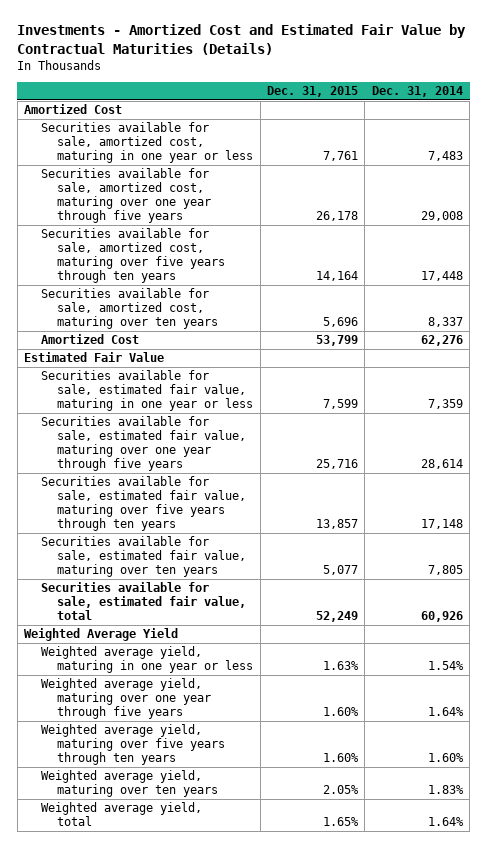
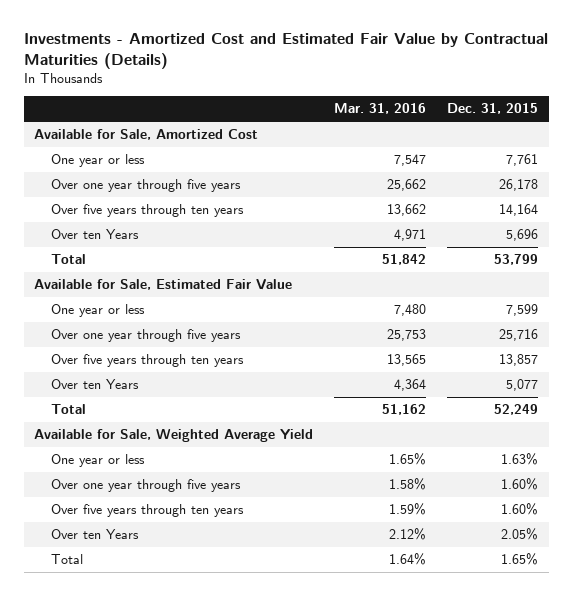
- | Dec. 31, 2015 | Dec. 31, 2014
+ | Mar. 31, 2016 | Dec. 31, 2015
- Amortized Cost
- Securities available for sale, amortized cost, maturing in one year or less | 7,761 | 7,483
- Securities available for sale, amortized cost, maturing over one year through five years | 26,178 | 29,008
- Securities available for sale, amortized cost, maturing over five years through ten years | 14,164 | 17,448
- Securities available for sale, amortized cost, maturing over ten years | 5,696 | 8,337
- Amortized Cost | 53,799 | 62,276
- Estimated Fair Value
- Securities available for sale, estimated fair value, maturing in one year or less | 7,599 | 7,359
- Securities available for sale, estimated fair value, maturing over one year through five years | 25,716 | 28,614
- Securities available for sale, estimated fair value, maturing over five years through ten years | 13,857 | 17,148
- Securities available for sale, estimated fair value, maturing over ten years | 5,077 | 7,805
- Securities available for sale, estimated fair value, total | 52,249 | 60,926
- Weighted Average Yield
- Weighted average yield, maturing in one year or less | 1.63% | 1.54%
- Weighted average yield, maturing over one year through five years | 1.60% | 1.64%
- Weighted average yield, maturing over five years through ten years | 1.60% | 1.60%
- Weighted average yield, maturing over ten years | 2.05% | 1.83%
- Weighted average yield, total | 1.65% | 1.64%
+ Available for Sale, Amortized Cost
+ One year or less | 7,547 | 7,761
+ Over one year through five years | 25,662 | 26,178
+ Over five years through ten years | 13,662 | 14,164
+ Over ten Years | 4,971 | 5,696
+ Total | 51,842 | 53,799
+ Available for Sale, Estimated Fair Value
+ One year or less | 7,480 | 7,599
+ Over one year through five years | 25,753 | 25,716
+ Over five years through ten years | 13,565 | 13,857
+ Over ten Years | 4,364 | 5,077
+ Total | 51,162 | 52,249
+ Available for Sale, Weighted Average Yield
+ One year or less | 1.65% | 1.63%
+ Over one year through five years | 1.58% | 1.60%
+ Over five years through ten years | 1.59% | 1.60%
+ Over ten Years | 2.12% | 2.05%
+ Total | 1.64% | 1.65%

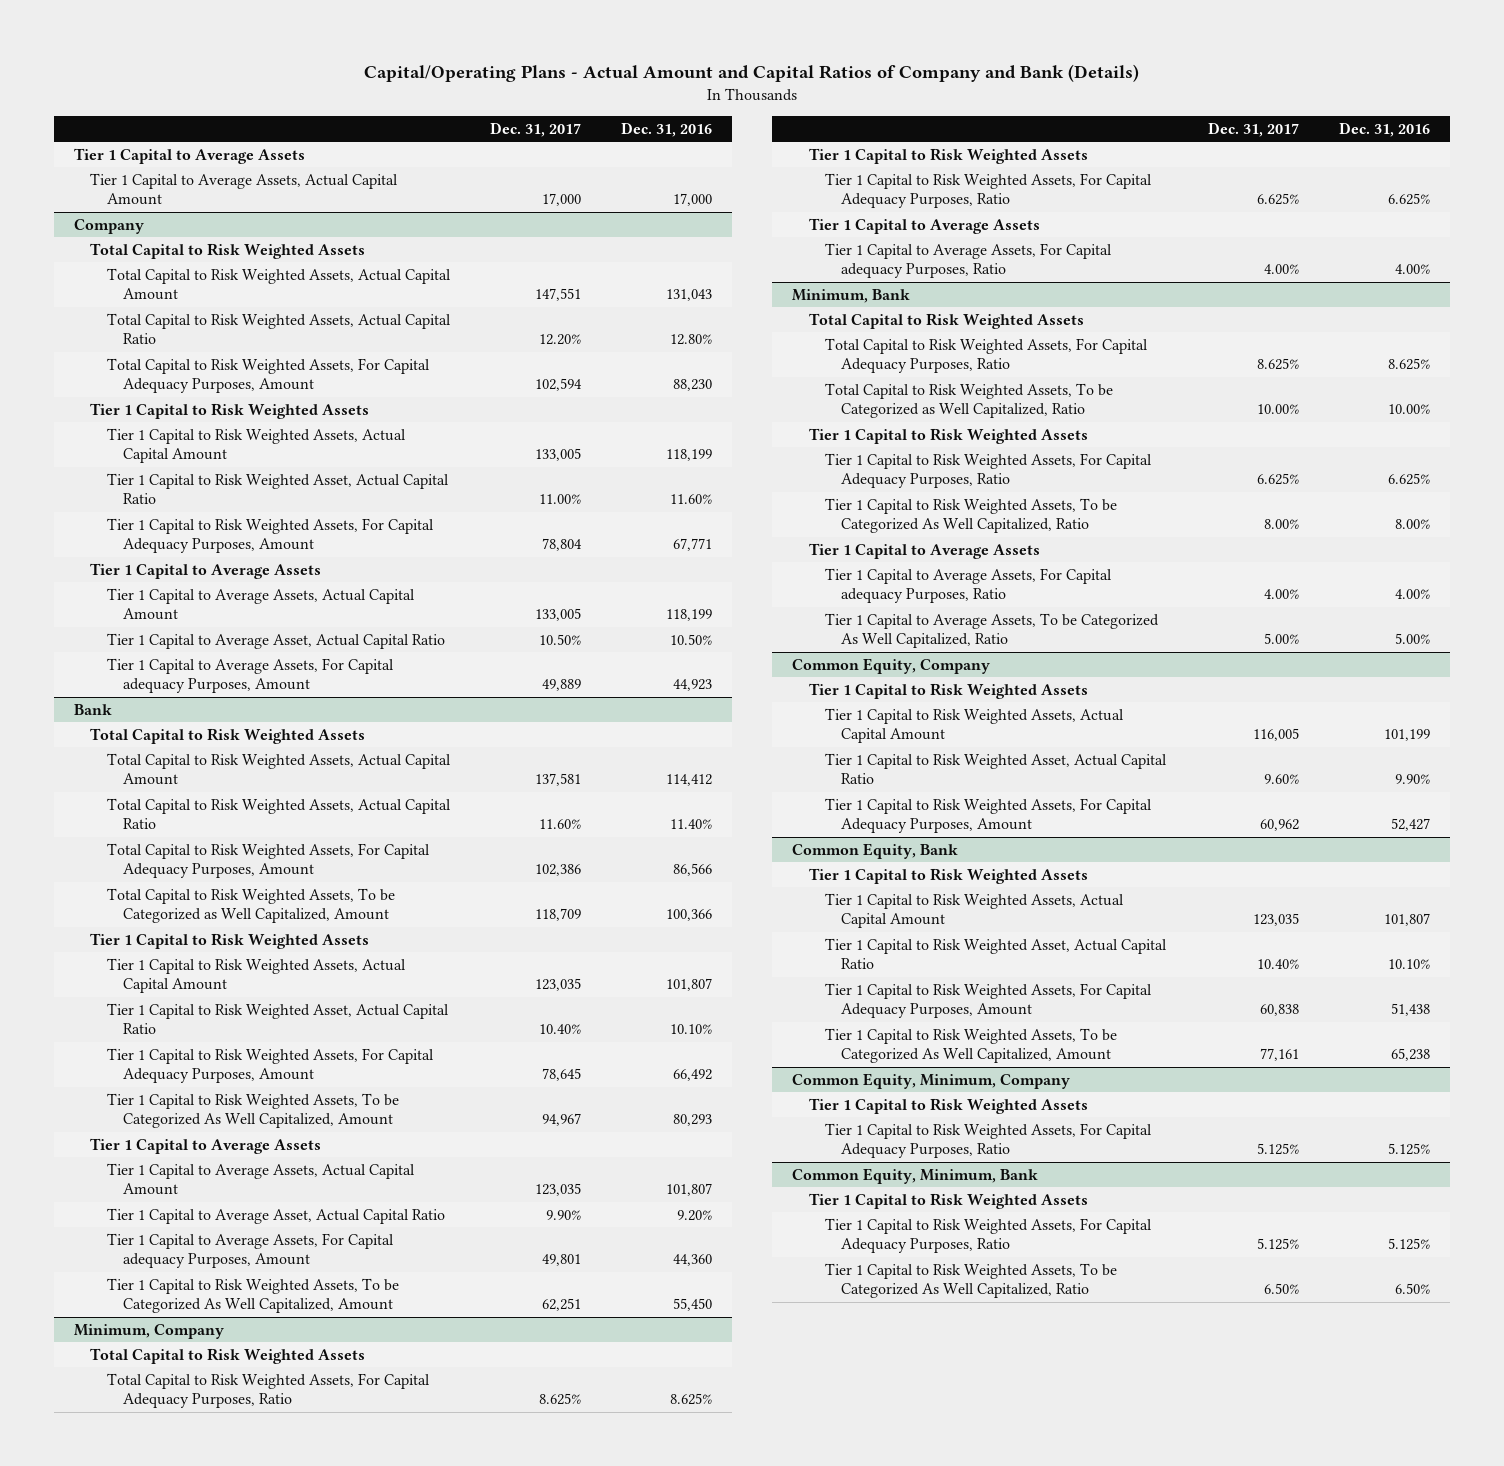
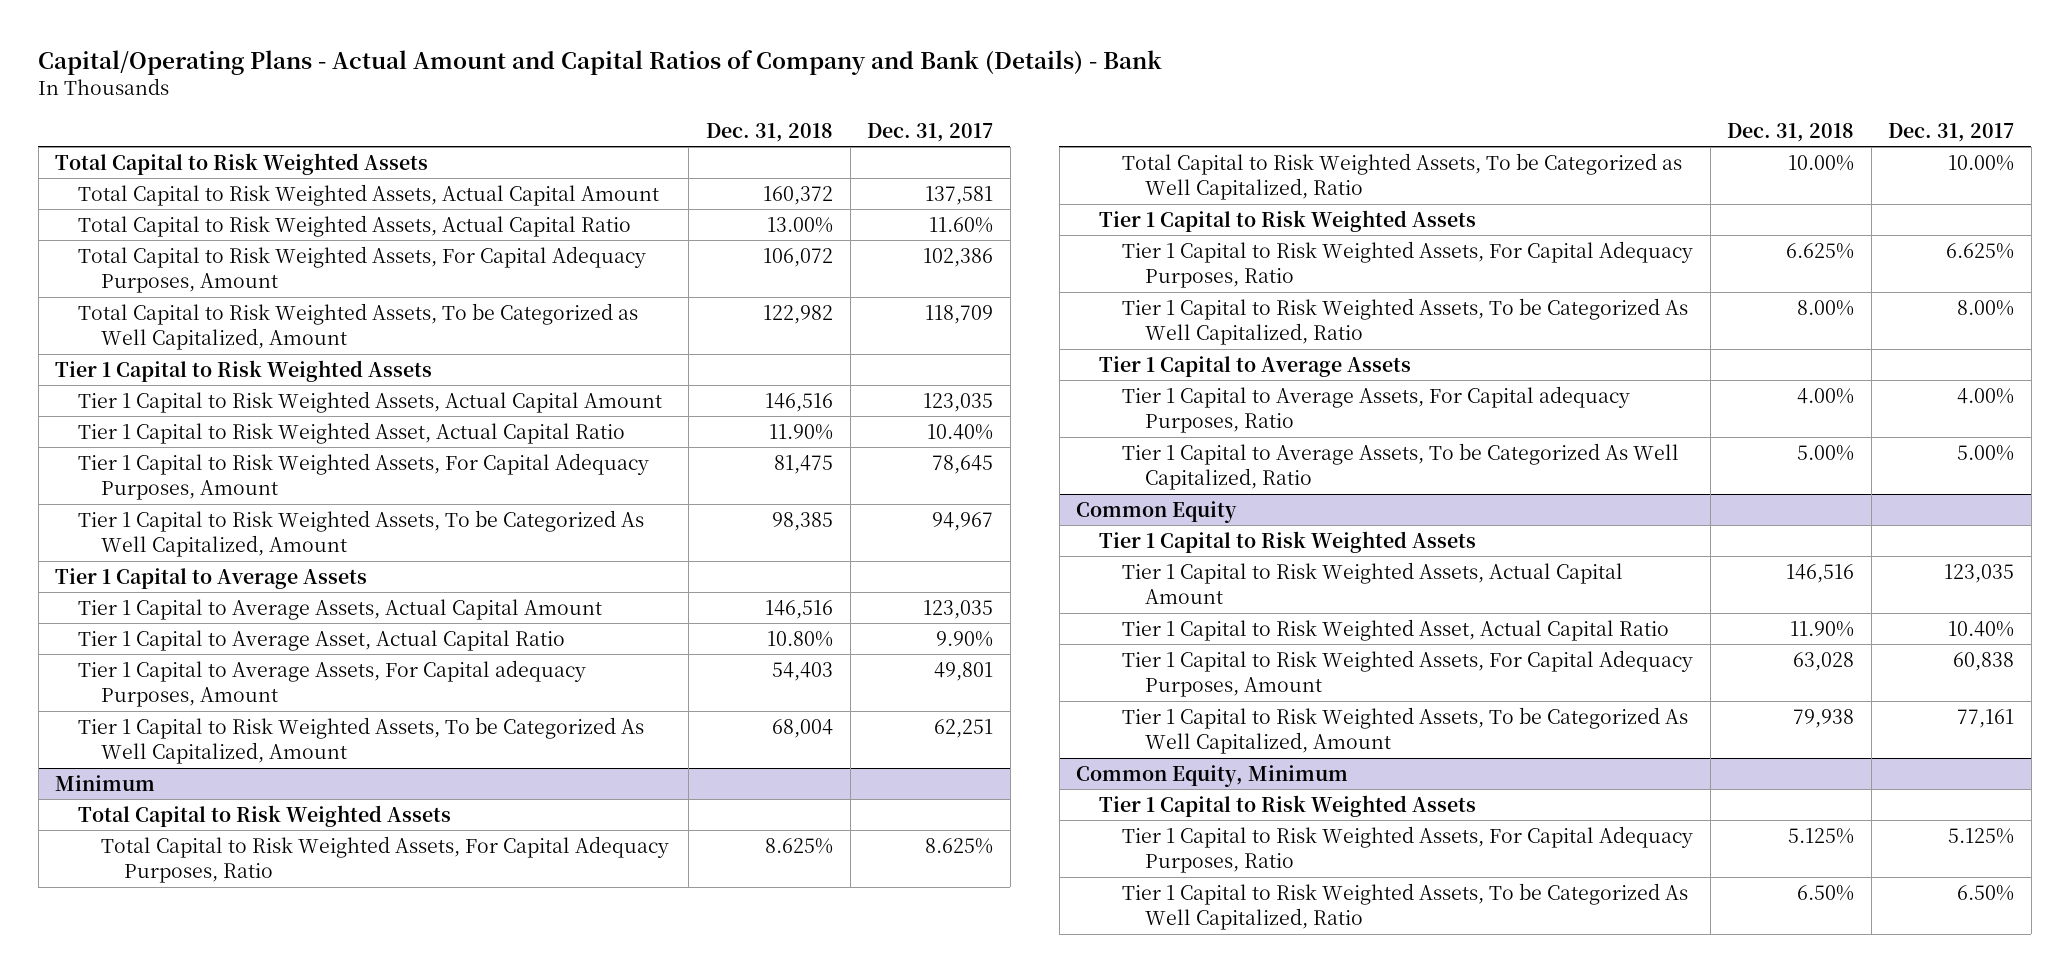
- Capital/Operating Plans - Actual Amount and Capital Ratios of Company and Bank (Details)
+ Capital/Operating Plans - Actual Amount and Capital Ratios of Company and Bank (Details) - Bank
- | Dec. 31, 2017 | Dec. 31, 2016
+ | Dec. 31, 2018 | Dec. 31, 2017
- Tier 1 Capital to Average Assets
- Tier 1 Capital to Average Assets, Actual Capital Amount | 17,000 | 17,000
- Company
- Total Capital to Risk Weighted Assets, Actual Capital Amount | 147,551 | 131,043
- Total Capital to Risk Weighted Assets, Actual Capital Ratio | 12.20% | 12.80%
- Total Capital to Risk Weighted Assets, For Capital Adequacy Purposes, Amount | 102,594 | 88,230
- Tier 1 Capital to Risk Weighted Assets
- Tier 1 Capital to Risk Weighted Assets, Actual Capital Amount | 133,005 | 118,199
- Tier 1 Capital to Risk Weighted Asset, Actual Capital Ratio | 11.00% | 11.60%
- Tier 1 Capital to Risk Weighted Assets, For Capital Adequacy Purposes, Amount | 78,804 | 67,771
- Tier 1 Capital to Average Assets
- Tier 1 Capital to Average Assets, Actual Capital Amount | 133,005 | 118,199
- Tier 1 Capital to Average Asset, Actual Capital Ratio | 10.50% | 10.50%
- Tier 1 Capital to Average Assets, For Capital adequacy Purposes, Amount | 49,889 | 44,923
- Bank
- Total Capital to Risk Weighted Assets
- Minimum, Company
- Total Capital to Risk Weighted Assets
- Total Capital to Risk Weighted Assets, For Capital Adequacy Purposes, Ratio | 8.625% | 8.625%
- Tier 1 Capital to Risk Weighted Assets
- Tier 1 Capital to Risk Weighted Assets, For Capital Adequacy Purposes, Ratio | 6.625% | 6.625%
- Tier 1 Capital to Average Assets
- Tier 1 Capital to Average Assets, For Capital adequacy Purposes, Ratio | 4.00% | 4.00%
- Minimum, Bank
+ Minimum
- Common Equity, Company
- Tier 1 Capital to Risk Weighted Assets
- Tier 1 Capital to Risk Weighted Assets, Actual Capital Amount | 116,005 | 101,199
- Tier 1 Capital to Risk Weighted Asset, Actual Capital Ratio | 9.60% | 9.90%
- Tier 1 Capital to Risk Weighted Assets, For Capital Adequacy Purposes, Amount | 60,962 | 52,427
- Common Equity, Bank
+ Common Equity
- Common Equity, Minimum, Company
- Tier 1 Capital to Risk Weighted Assets
- Tier 1 Capital to Risk Weighted Assets, For Capital Adequacy Purposes, Ratio | 5.125% | 5.125%
- Common Equity, Minimum, Bank
+ Common Equity, Minimum

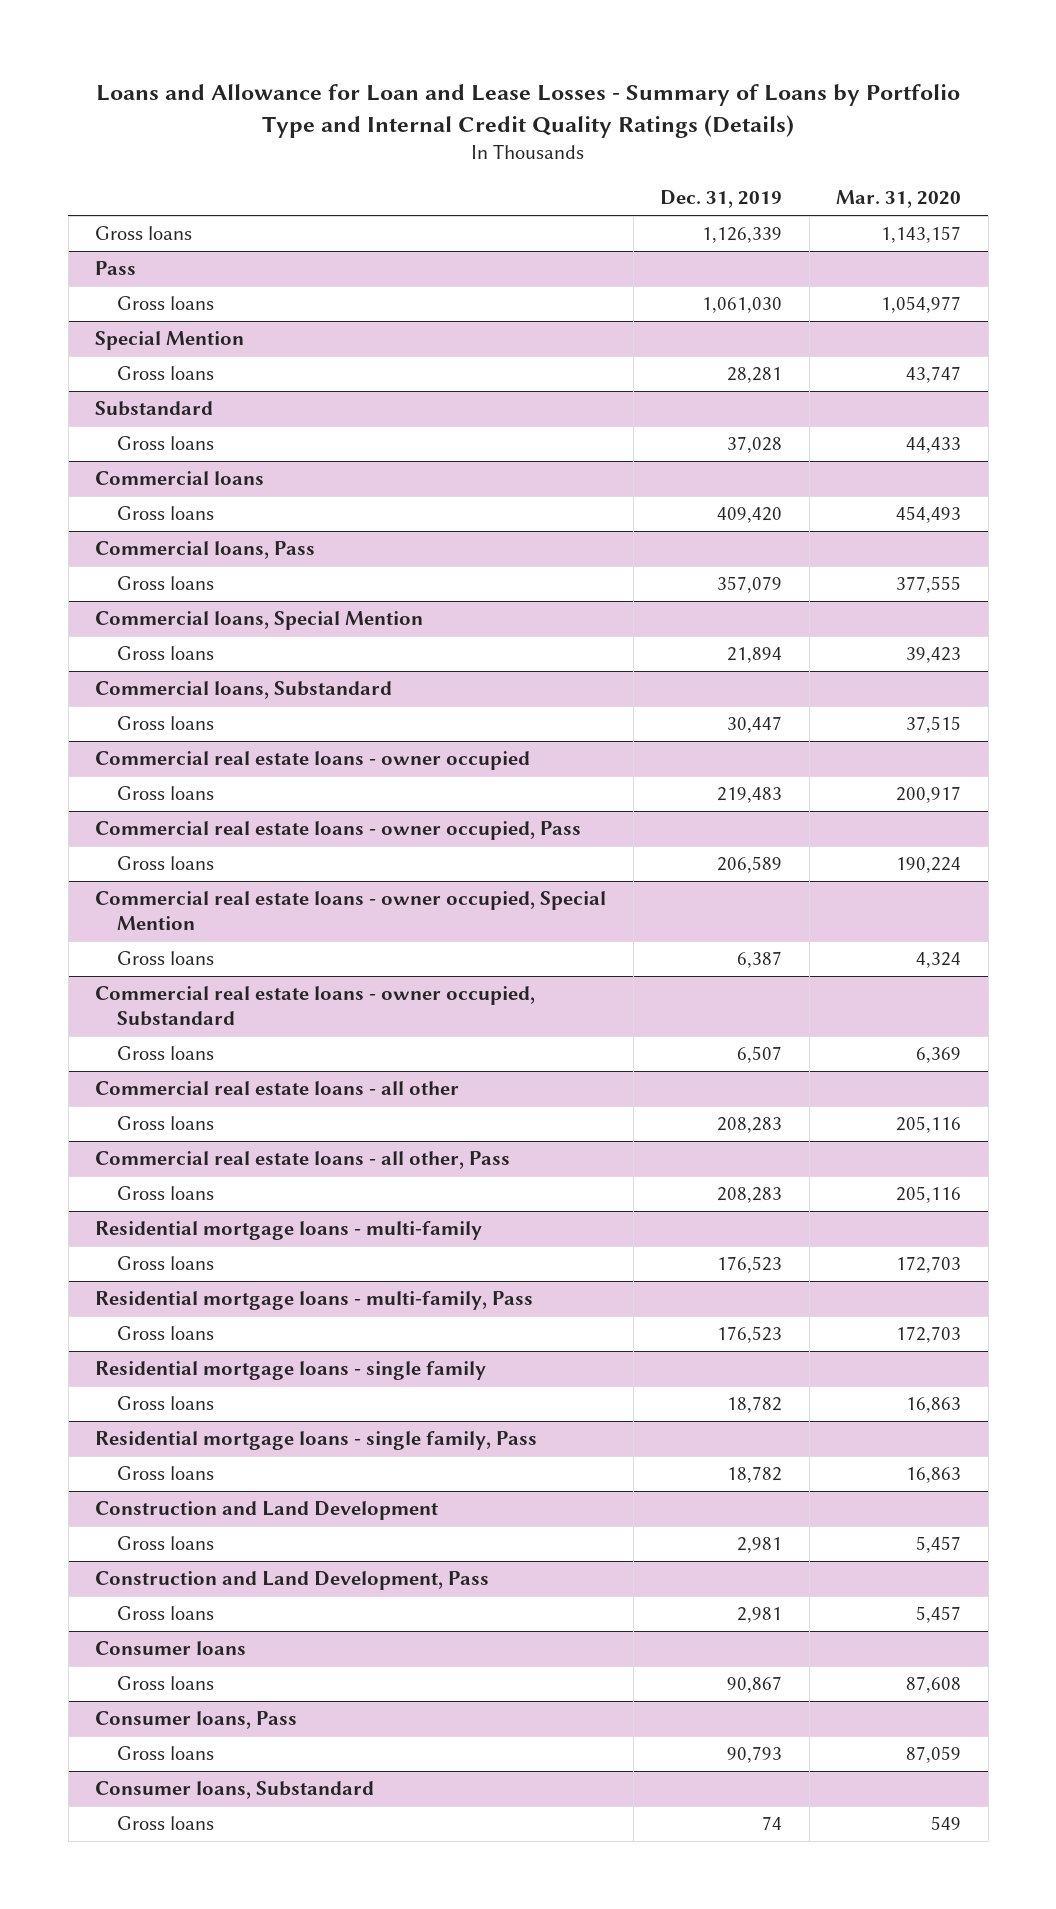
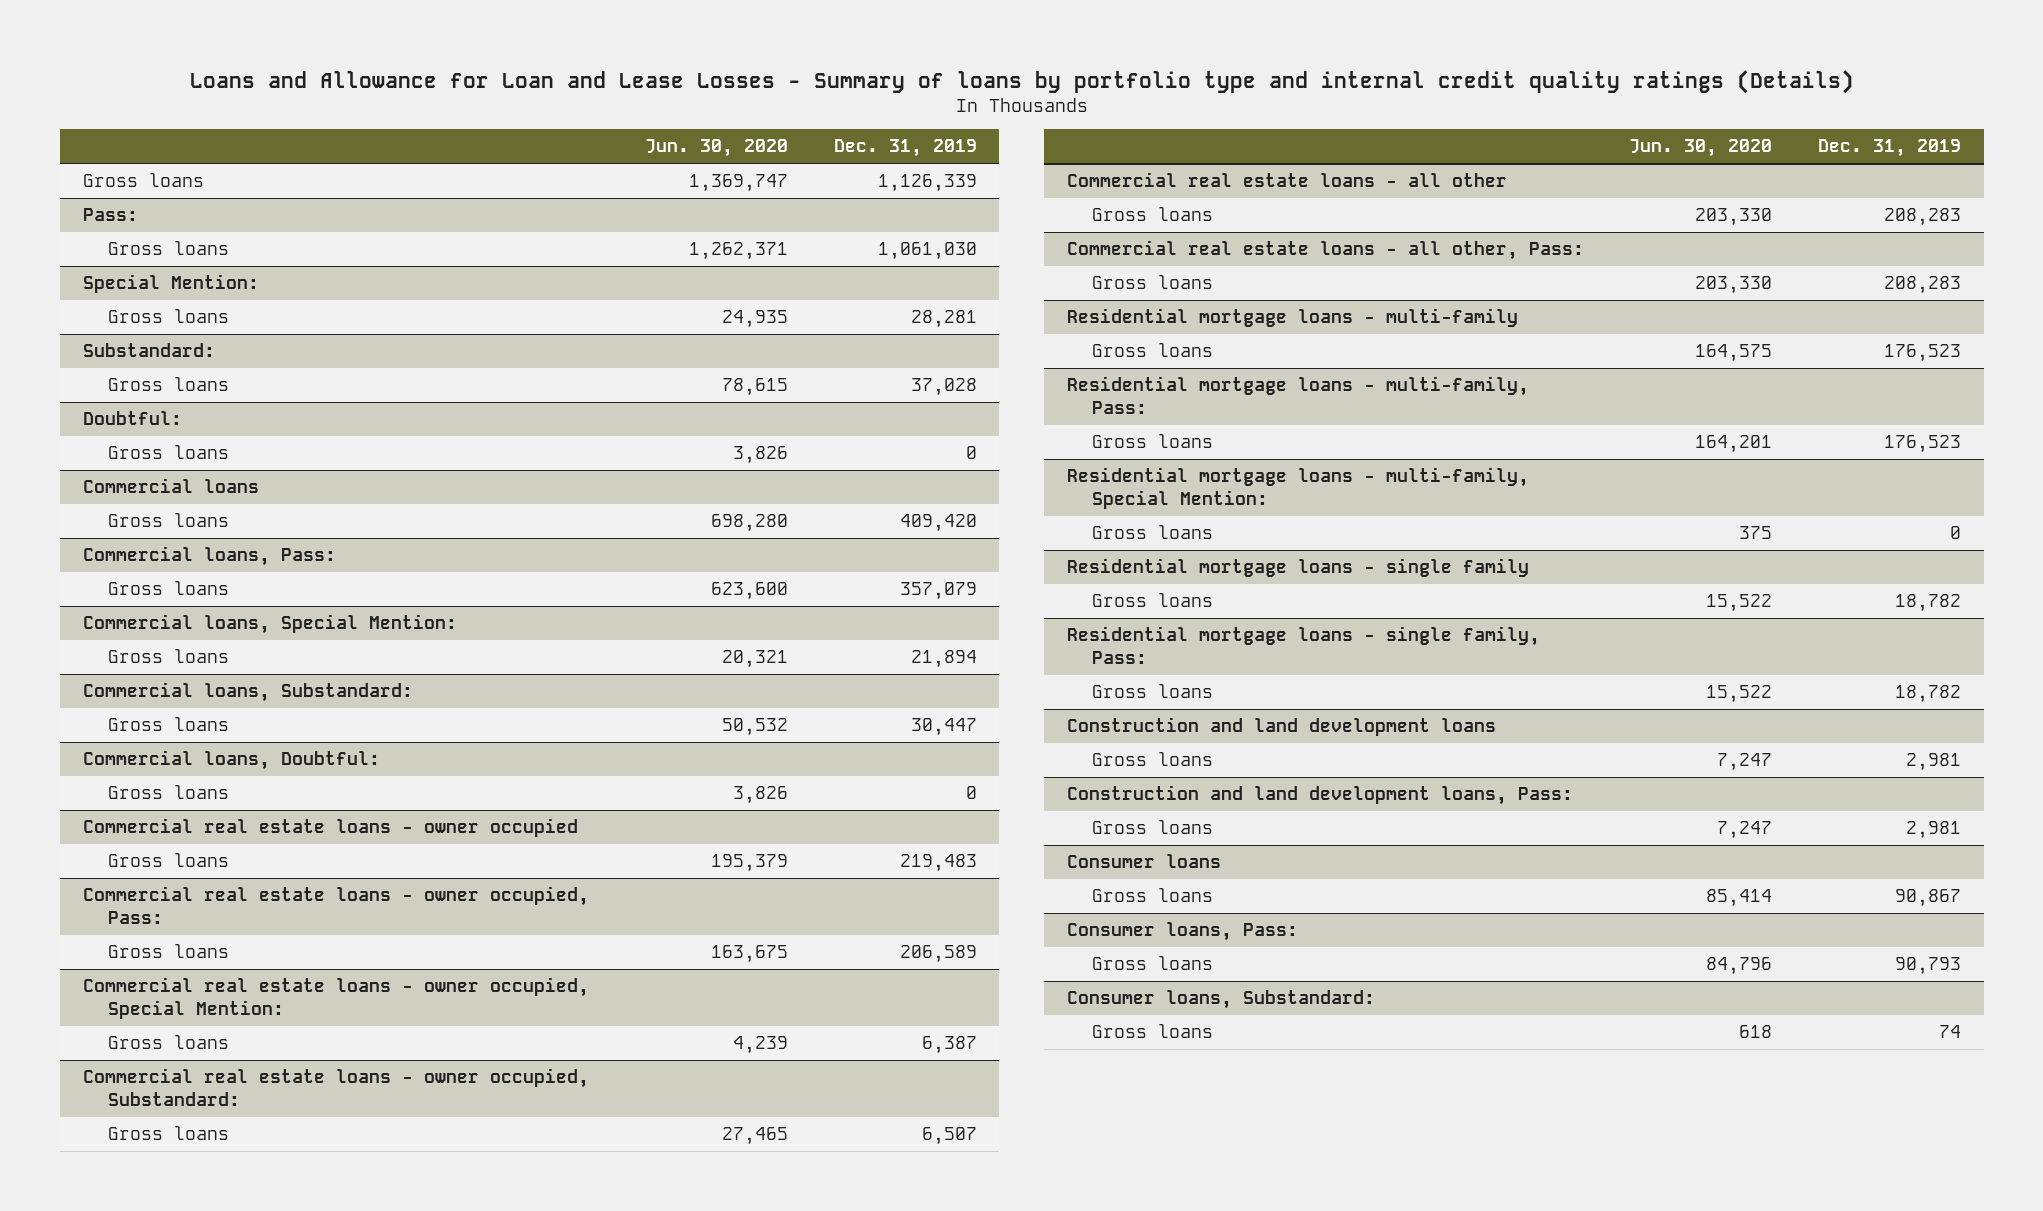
- Loans and Allowance for Loan and Lease Losses - Summary of Loans by Portfolio Type and Internal Credit Quality Ratings (Details)
+ Loans and Allowance for Loan and Lease Losses - Summary of loans by portfolio type and internal credit quality ratings (Details)
- | Dec. 31, 2019 | Mar. 31, 2020
+ | Jun. 30, 2020 | Dec. 31, 2019
- Pass
+ Pass:
- Special Mention
+ Special Mention:
- Substandard
+ Substandard:
+ Doubtful:
+ Gross loans | 3,826 | 0
- Commercial loans, Pass
+ Commercial loans, Pass:
- Commercial loans, Special Mention
+ Commercial loans, Special Mention:
- Commercial loans, Substandard
+ Commercial loans, Substandard:
+ Commercial loans, Doubtful:
+ Gross loans | 3,826 | 0
- Commercial real estate loans - owner occupied, Pass
+ Commercial real estate loans - owner occupied, Pass:
- Commercial real estate loans - owner occupied, Special Mention
+ Commercial real estate loans - owner occupied, Special Mention:
- Commercial real estate loans - owner occupied, Substandard
+ Commercial real estate loans - owner occupied, Substandard:
- Commercial real estate loans - all other, Pass
+ Commercial real estate loans - all other, Pass:
- Residential mortgage loans - multi-family, Pass
+ Residential mortgage loans - multi-family, Pass:
+ Residential mortgage loans - multi-family, Special Mention:
+ Gross loans | 375 | 0
- Residential mortgage loans - single family, Pass
+ Residential mortgage loans - single family, Pass:
- Construction and Land Development
+ Construction and land development loans
- Construction and Land Development, Pass
+ Construction and land development loans, Pass:
- Consumer loans, Pass
+ Consumer loans, Pass:
- Consumer loans, Substandard
+ Consumer loans, Substandard:

